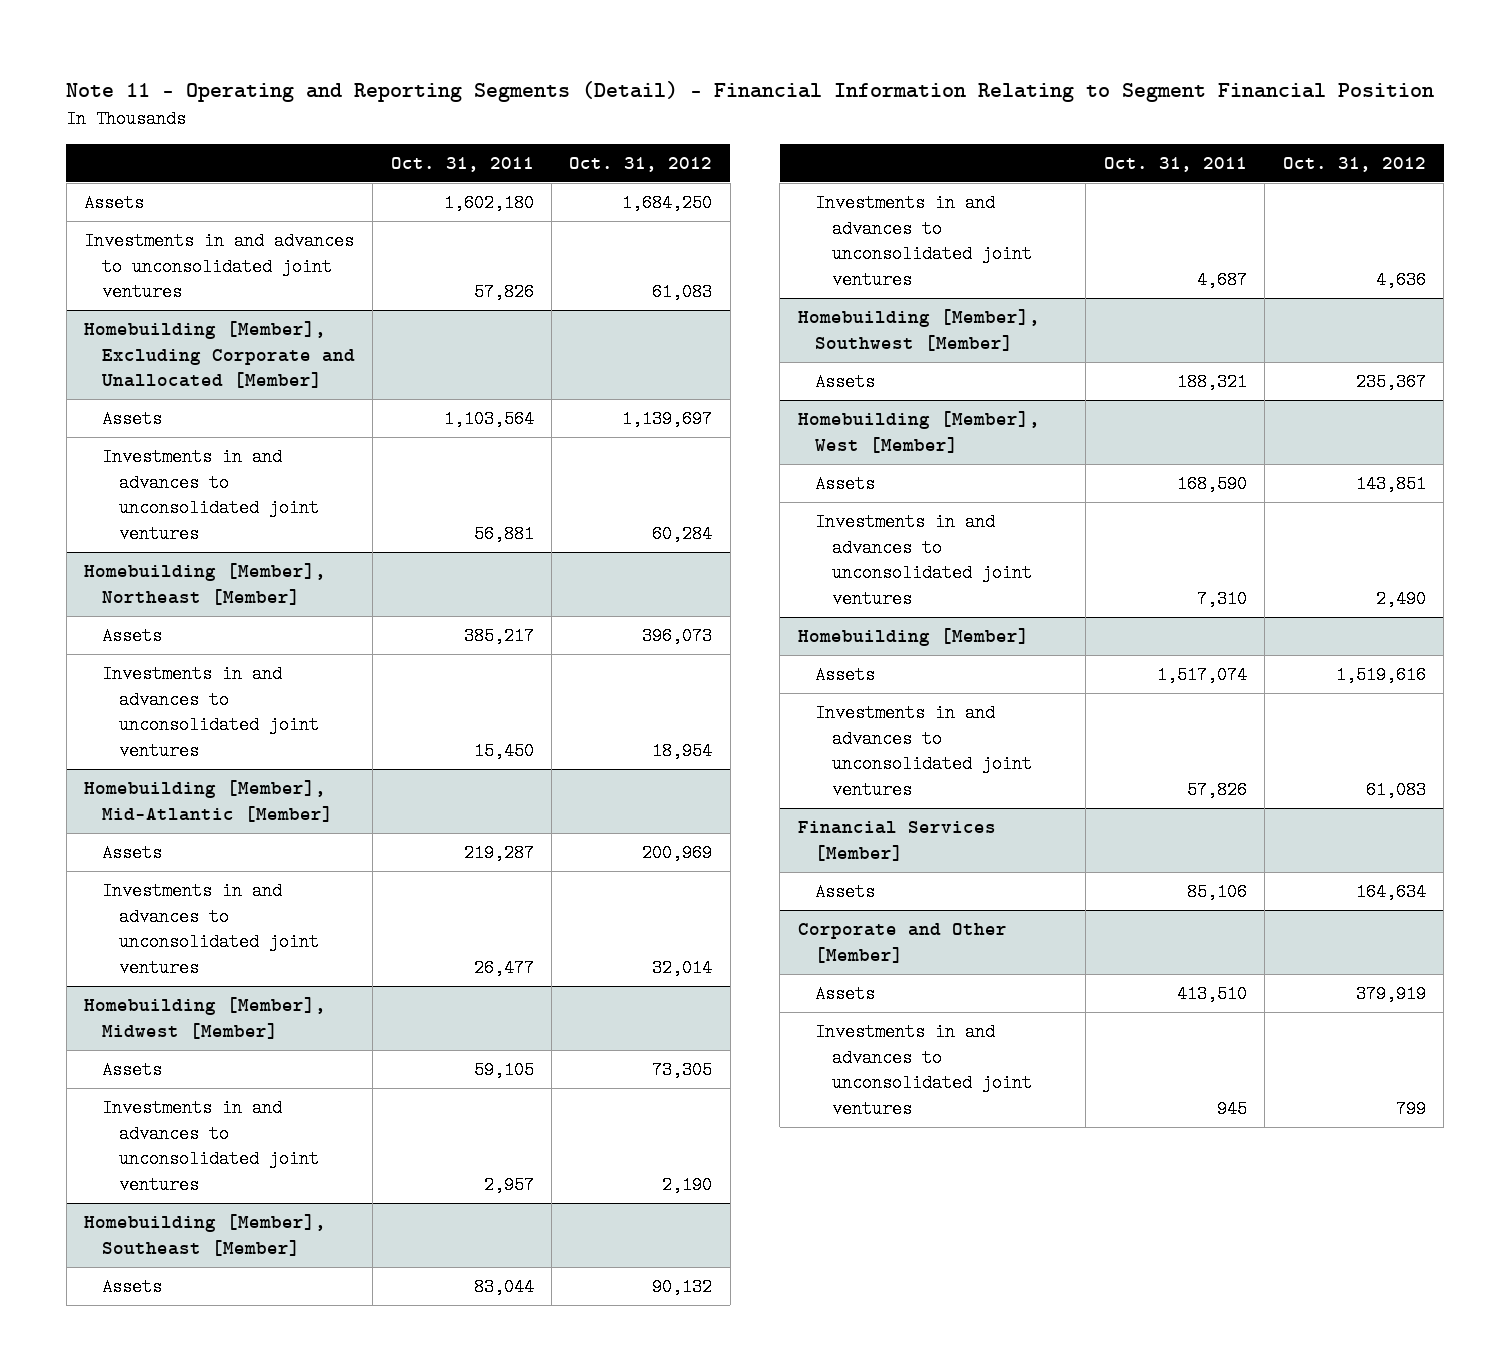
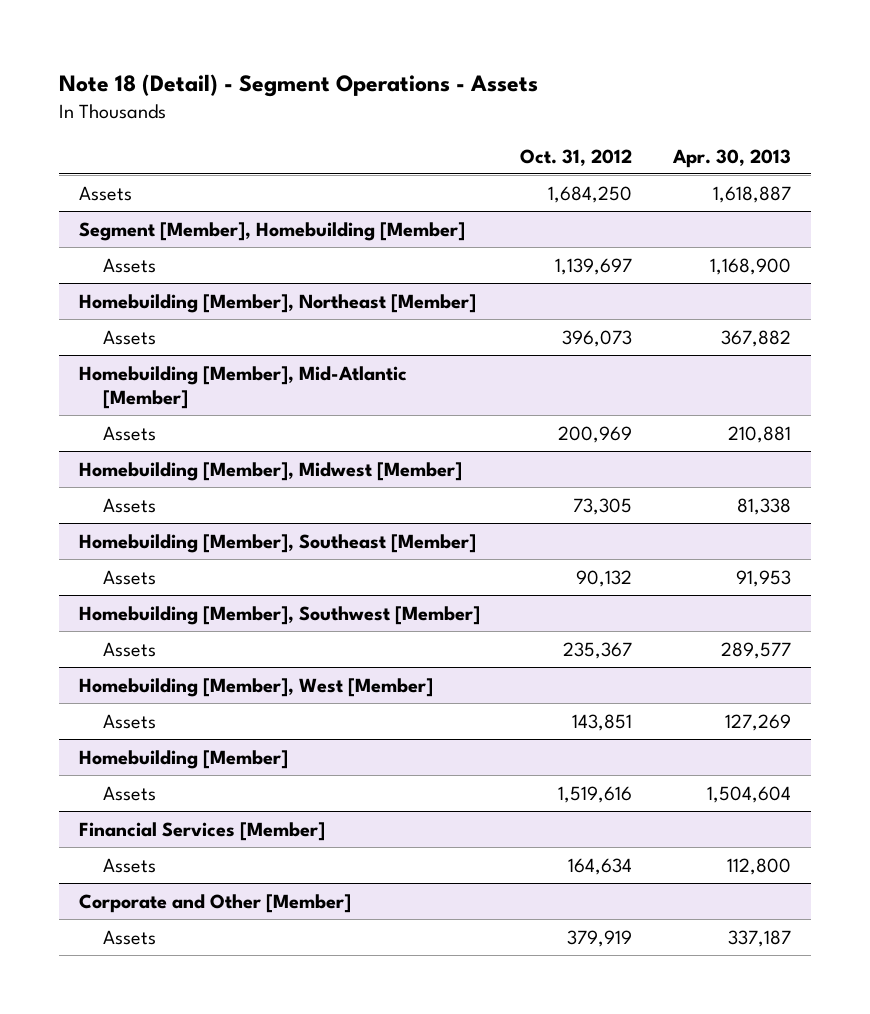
- Note 11 - Operating and Reporting Segments (Detail) - Financial Information Relating to Segment Financial Position
+ Note 18 (Detail) - Segment Operations - Assets
- | Oct. 31, 2011 | Oct. 31, 2012
+ | Oct. 31, 2012 | Apr. 30, 2013
- Investments in and advances to unconsolidated joint ventures | 57,826 | 61,083
- Homebuilding [Member], Excluding Corporate and Unallocated [Member]
+ Segment [Member], Homebuilding [Member]
- Investments in and advances to unconsolidated joint ventures | 56,881 | 60,284
@ Homebuilding [Member], Northeast [Member]
- Investments in and advances to unconsolidated joint ventures | 15,450 | 18,954
@ Homebuilding [Member], Mid-Atlantic [Member]
- Investments in and advances to unconsolidated joint ventures | 26,477 | 32,014
@ Homebuilding [Member], Midwest [Member]
- Investments in and advances to unconsolidated joint ventures | 2,957 | 2,190
@ Homebuilding [Member], Southeast [Member]
- Investments in and advances to unconsolidated joint ventures | 4,687 | 4,636
@ Homebuilding [Member], West [Member]
- Investments in and advances to unconsolidated joint ventures | 7,310 | 2,490
@ Homebuilding [Member]
- Investments in and advances to unconsolidated joint ventures | 57,826 | 61,083
@ Corporate and Other [Member]
- Investments in and advances to unconsolidated joint ventures | 945 | 799

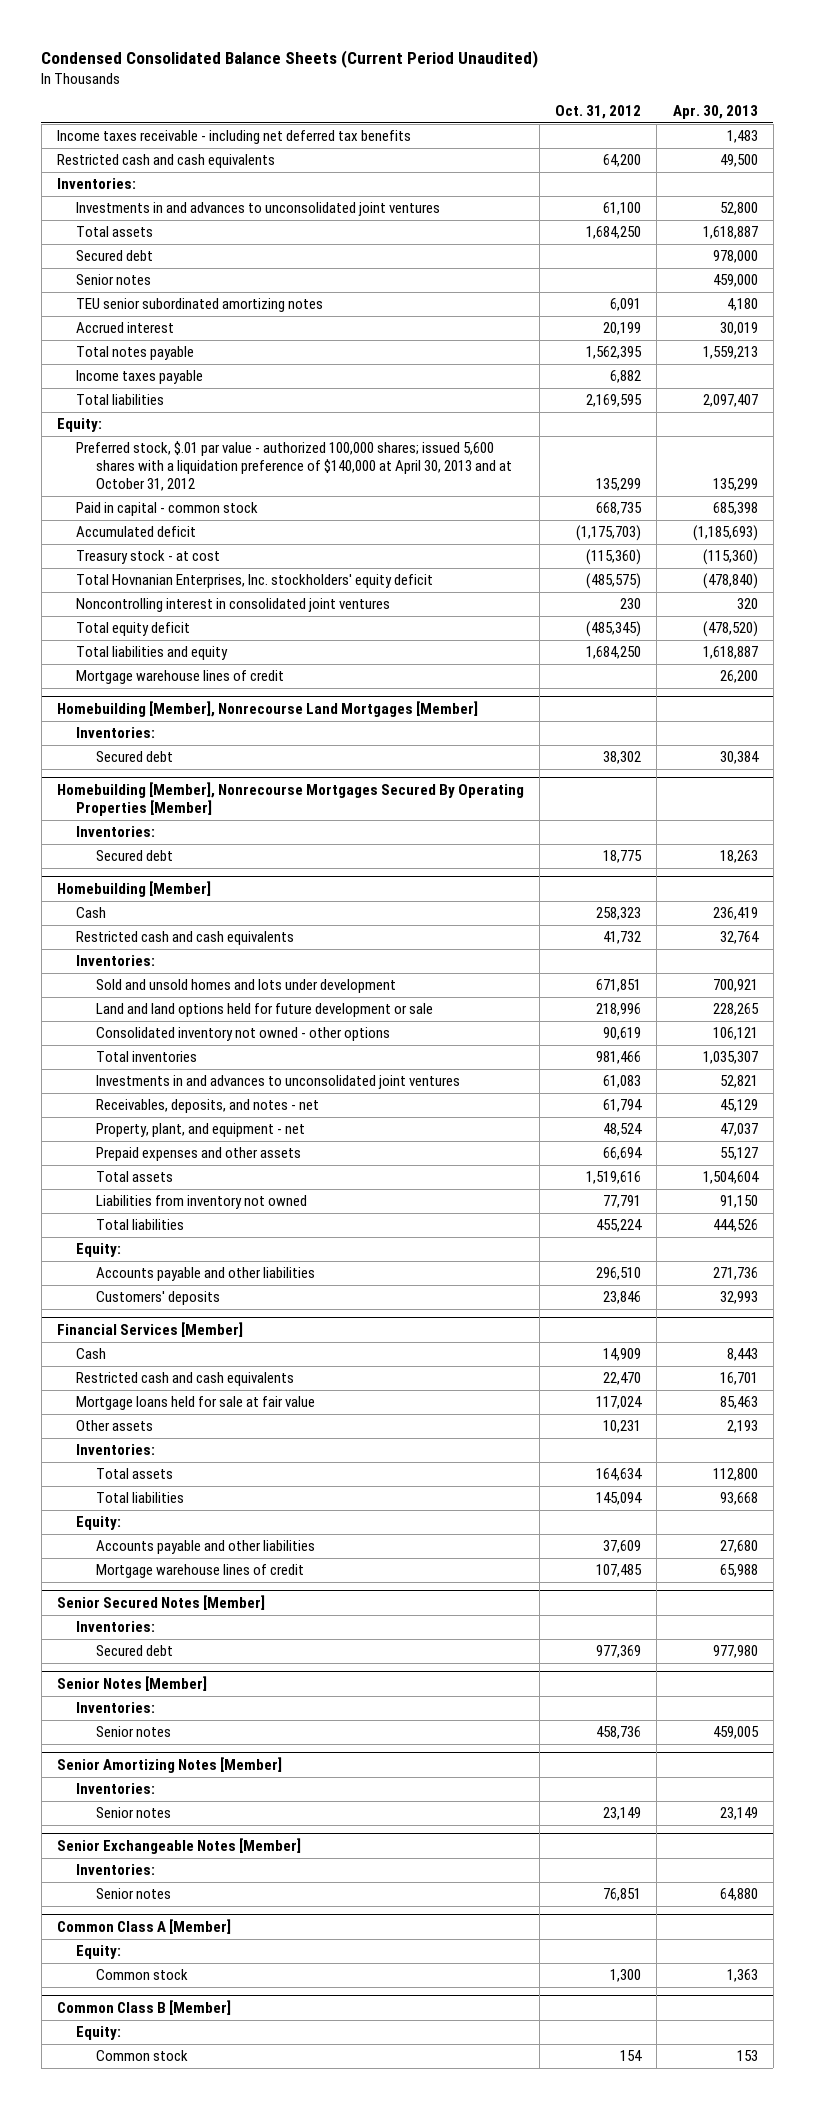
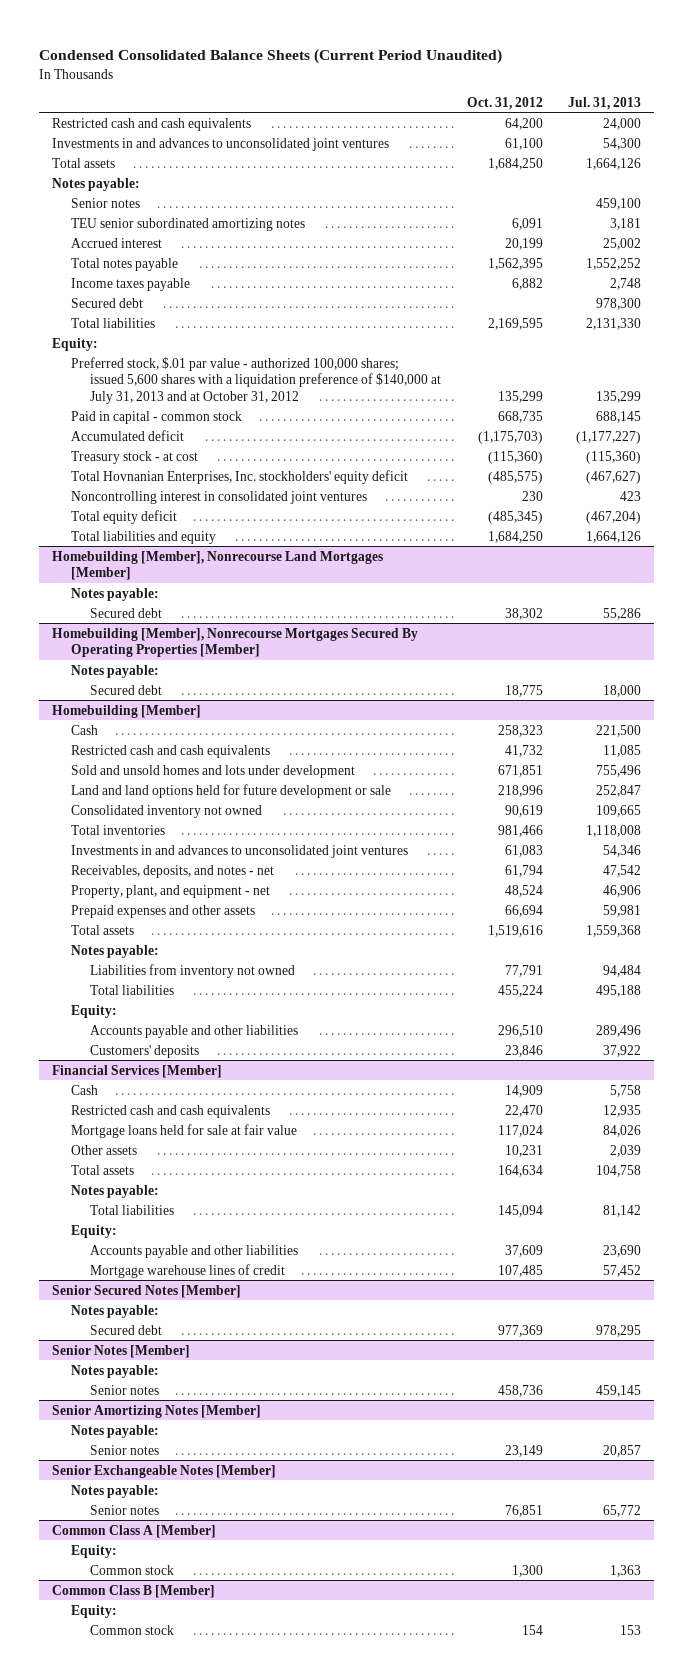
- | Oct. 31, 2012 | Apr. 30, 2013
+ | Oct. 31, 2012 | Jul. 31, 2013
- Income taxes receivable - including net deferred tax benefits | | 1,483
- Inventories:
+ Notes payable:
moved down: Secured debt | | 978,300
- Preferred stock, $.01 par value - authorized 100,000 shares; issued 5,600 shares with a liquidation preference of $140,000 at April 30, 2013 and at October 31, 2012 | 135,299 | 135,299
+ Preferred stock, $.01 par value - authorized 100,000 shares; issued 5,600 shares with a liquidation preference of $140,000 at July 31, 2013 and at October 31, 2012 | 135,299 | 135,299
- Mortgage warehouse lines of credit | | 26,200
@ Homebuilding [Member], Nonrecourse Land Mortgages [Member]
- Inventories:
+ Notes payable:
@ Homebuilding [Member], Nonrecourse Mortgages Secured By Operating Properties [Member]
- Inventories:
+ Notes payable:
@ Homebuilding [Member]
- Inventories:
- Consolidated inventory not owned - other options | 90,619 | 106,121
+ Consolidated inventory not owned | 90,619 | 109,665
+ Notes payable:
@ Financial Services [Member]
- Inventories:
+ Notes payable:
@ Senior Secured Notes [Member]
- Inventories:
+ Notes payable:
@ Senior Notes [Member]
- Inventories:
+ Notes payable:
@ Senior Amortizing Notes [Member]
- Inventories:
+ Notes payable:
@ Senior Exchangeable Notes [Member]
- Inventories:
+ Notes payable:

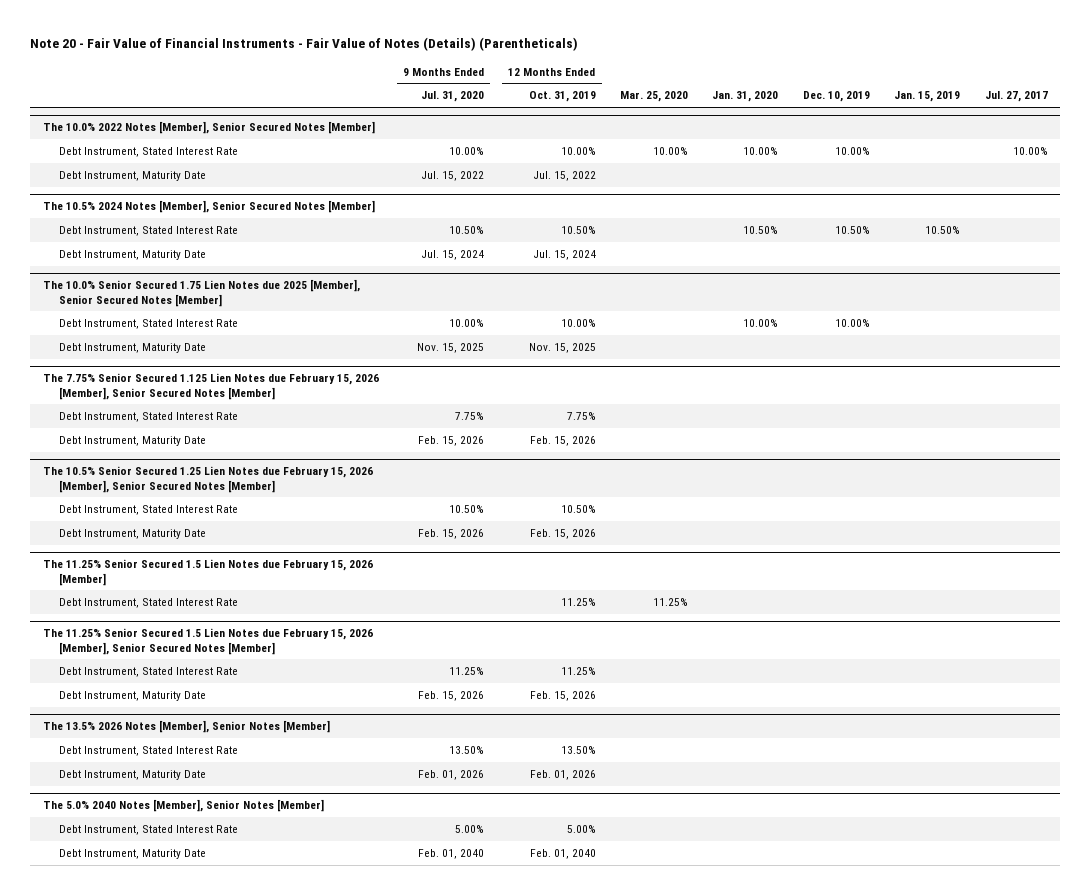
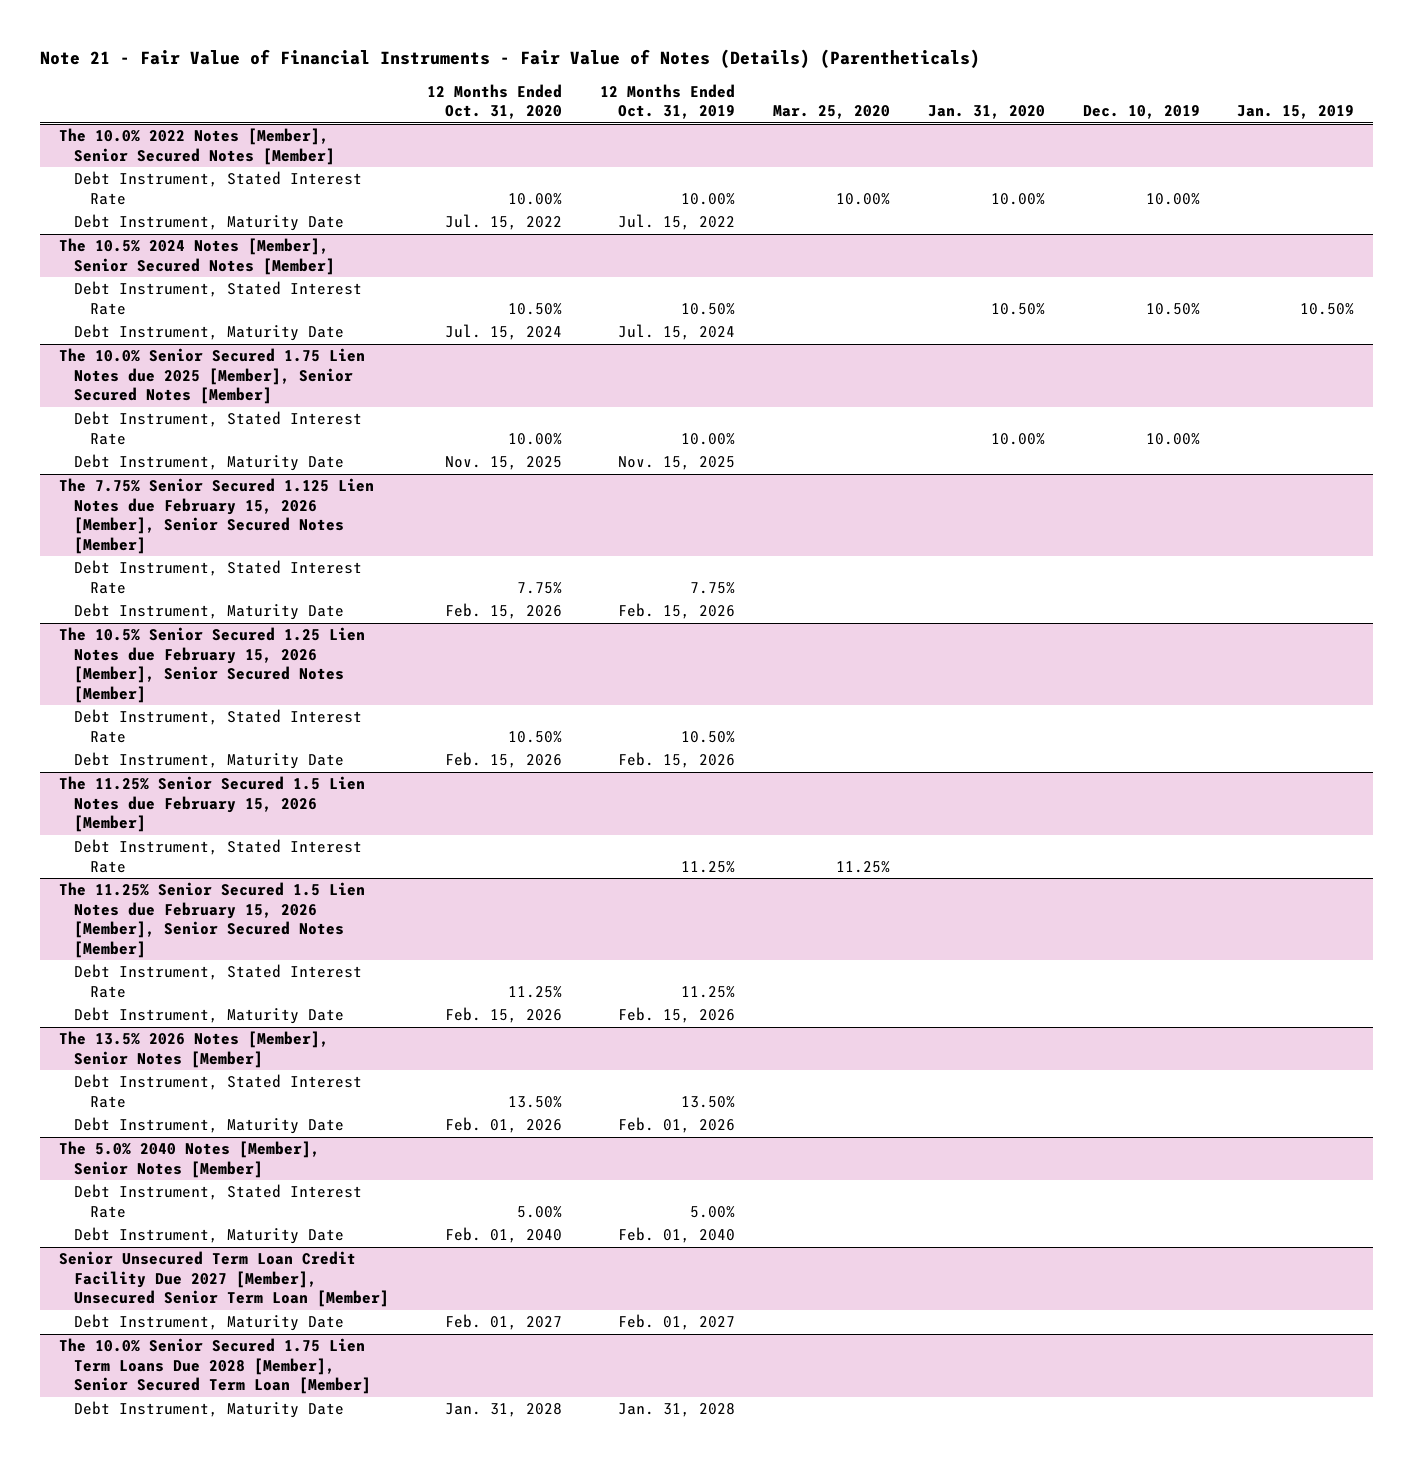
- Note 20 - Fair Value of Financial Instruments - Fair Value of Notes (Details) (Parentheticals)
+ Note 21 - Fair Value of Financial Instruments - Fair Value of Notes (Details) (Parentheticals)
- | 9 Months Ended Jul. 31, 2020 | 12 Months Ended Oct. 31, 2019 | Mar. 25, 2020 | Jan. 31, 2020 | Dec. 10, 2019 | Jan. 15, 2019 | Jul. 27, 2017
+ | 12 Months Ended Oct. 31, 2020 | 12 Months Ended Oct. 31, 2019 | Mar. 25, 2020 | Jan. 31, 2020 | Dec. 10, 2019 | Jan. 15, 2019
+ Senior Unsecured Term Loan Credit Facility Due 2027 [Member], Unsecured Senior Term Loan [Member]
+ Debt Instrument, Maturity Date | Feb. 01, 2027 | Feb. 01, 2027 | | | |
+ The 10.0% Senior Secured 1.75 Lien Term Loans Due 2028 [Member], Senior Secured Term Loan [Member]
+ Debt Instrument, Maturity Date | Jan. 31, 2028 | Jan. 31, 2028 | | | |

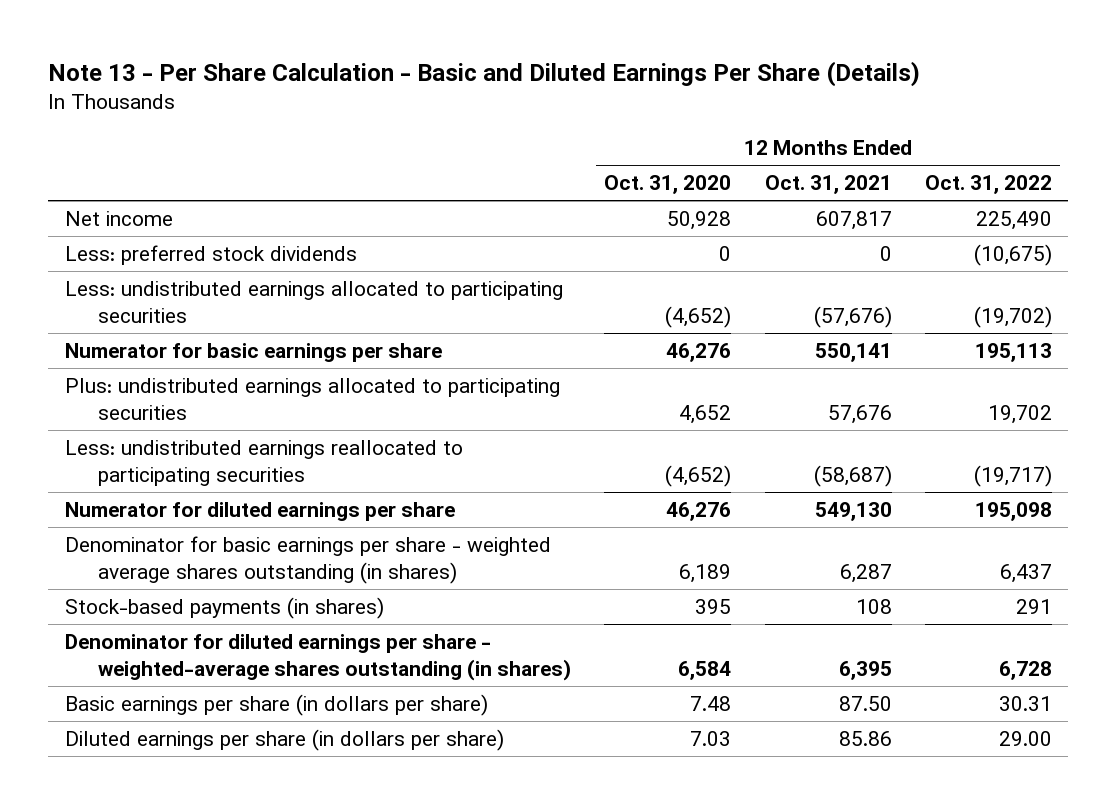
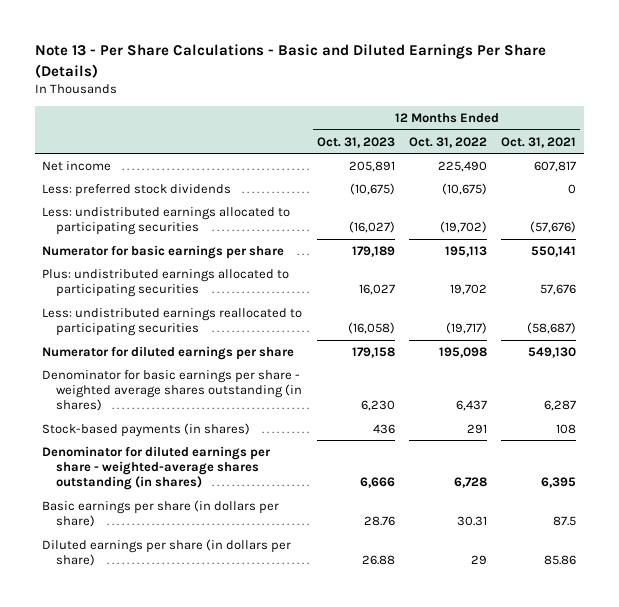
- Note 13 - Per Share Calculation - Basic and Diluted Earnings Per Share (Details)
+ Note 13 - Per Share Calculations - Basic and Diluted Earnings Per Share (Details)
- | 12 Months Ended Oct. 31, 2020 | 12 Months Ended Oct. 31, 2021 | 12 Months Ended Oct. 31, 2022
+ | 12 Months Ended Oct. 31, 2023 | 12 Months Ended Oct. 31, 2022 | 12 Months Ended Oct. 31, 2021
- Basic earnings per share (in dollars per share) | 7.48 | 87.50 | 30.31
- Diluted earnings per share (in dollars per share) | 7.03 | 85.86 | 29.00
+ Basic earnings per share (in dollars per share) | 28.76 | 30.31 | 87.5
+ Diluted earnings per share (in dollars per share) | 26.88 | 29 | 85.86

